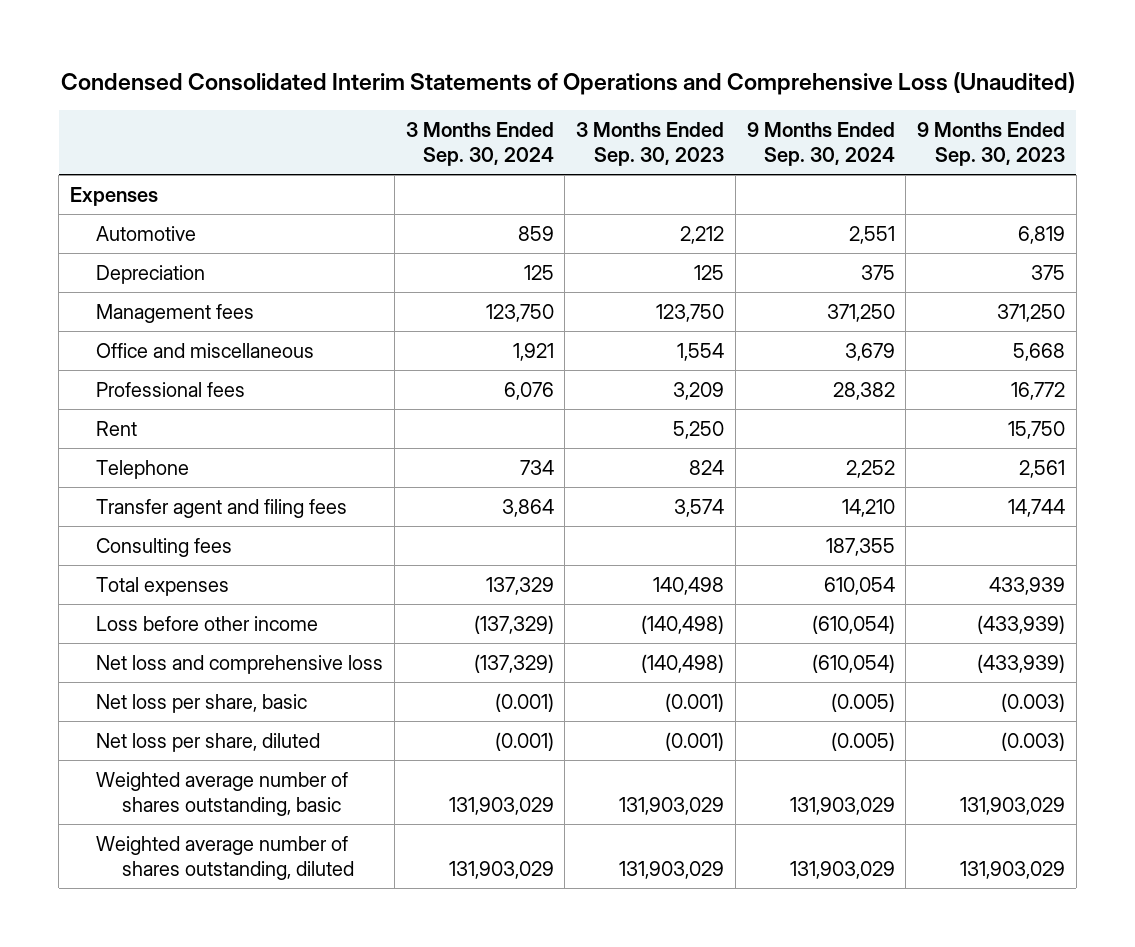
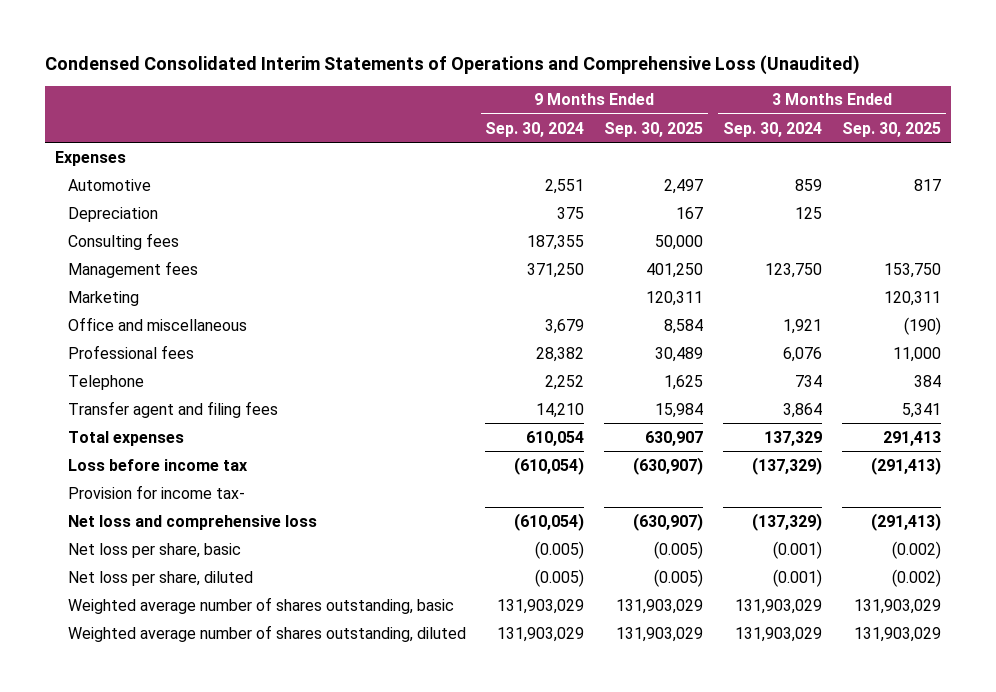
- | 3 Months Ended Sep. 30, 2024 | 3 Months Ended Sep. 30, 2023 | 9 Months Ended Sep. 30, 2024 | 9 Months Ended Sep. 30, 2023
+ | 9 Months Ended Sep. 30, 2024 | 9 Months Ended Sep. 30, 2025 | 3 Months Ended Sep. 30, 2024 | 3 Months Ended Sep. 30, 2025
moved up: Consulting fees | 187,355 | 50,000 | |
+ Marketing | | 120,311 | | 120,311
- Rent | | 5,250 | | 15,750
- Loss before other income | (137,329) | (140,498) | (610,054) | (433,939)
+ Loss before income tax | (610,054) | (630,907) | (137,329) | (291,413)
+ Provision for income tax-

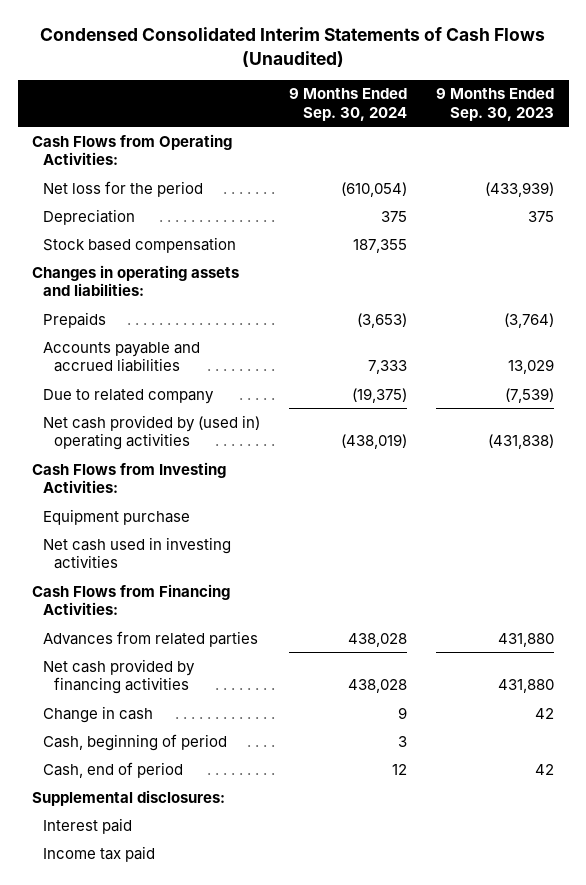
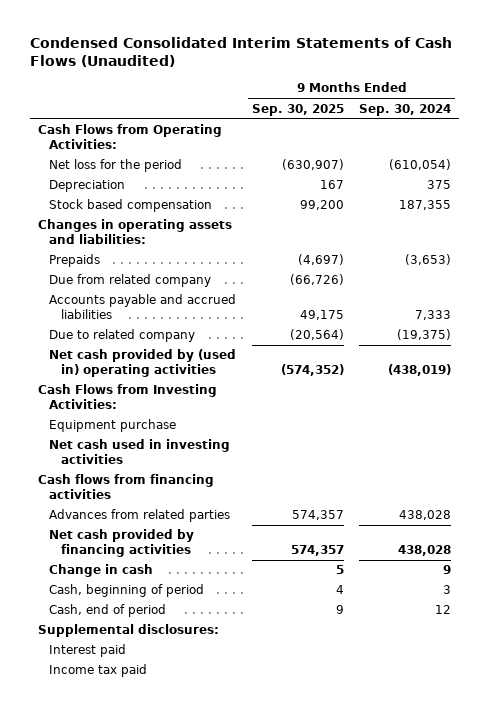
- | 9 Months Ended Sep. 30, 2024 | 9 Months Ended Sep. 30, 2023
+ | 9 Months Ended Sep. 30, 2025 | 9 Months Ended Sep. 30, 2024
+ Due from related company | (66,726) |
- Cash Flows from Financing Activities:
+ Cash flows from financing activities

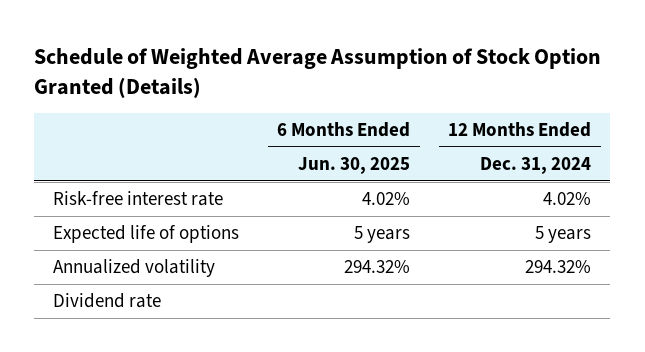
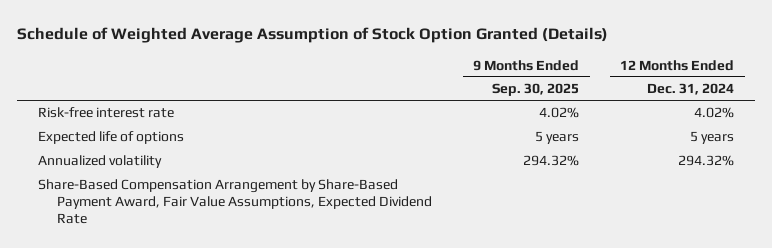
- | 6 Months Ended Jun. 30, 2025 | 12 Months Ended Dec. 31, 2024
+ | 9 Months Ended Sep. 30, 2025 | 12 Months Ended Dec. 31, 2024
- Dividend rate
+ Share-Based Compensation Arrangement by Share-Based Payment Award, Fair Value Assumptions, Expected Dividend Rate

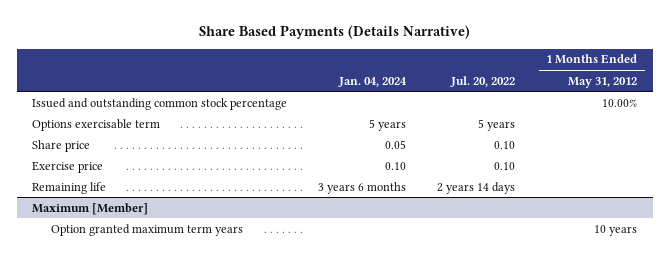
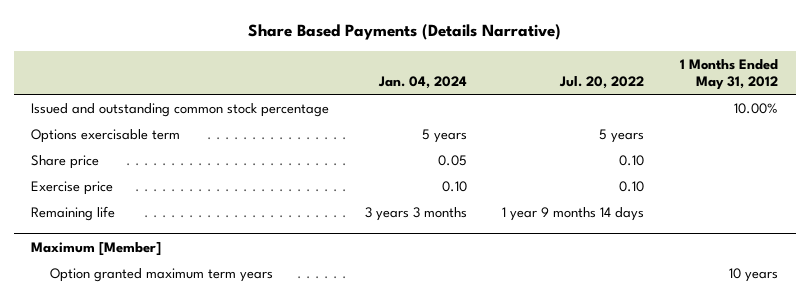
- Remaining life | 3 years 6 months | 2 years 14 days |
+ Remaining life | 3 years 3 months | 1 year 9 months 14 days |

